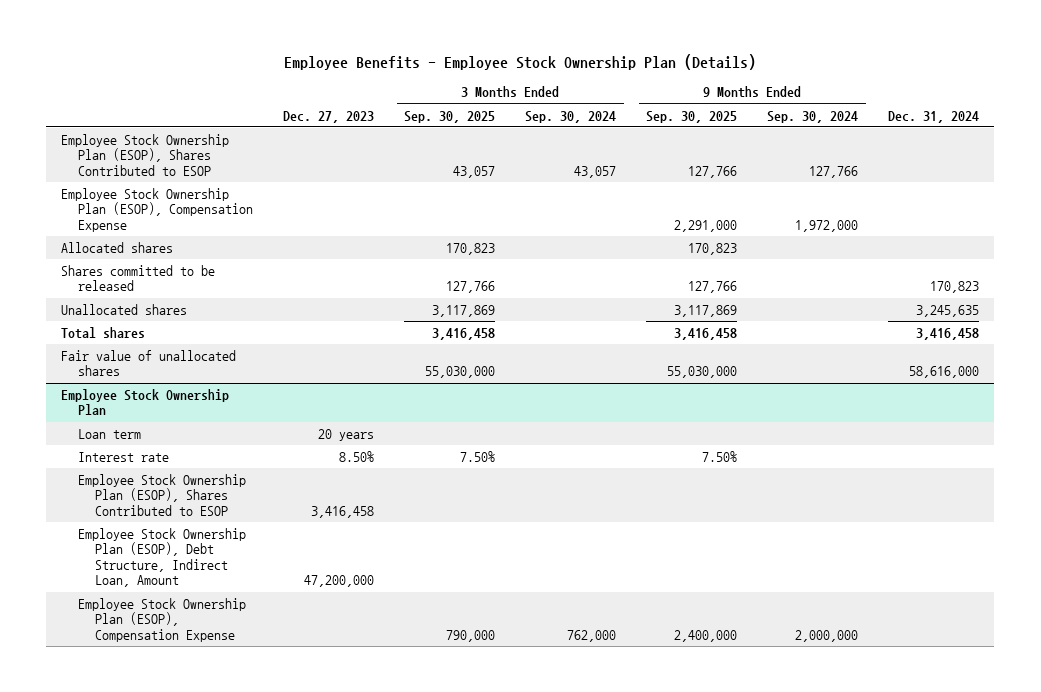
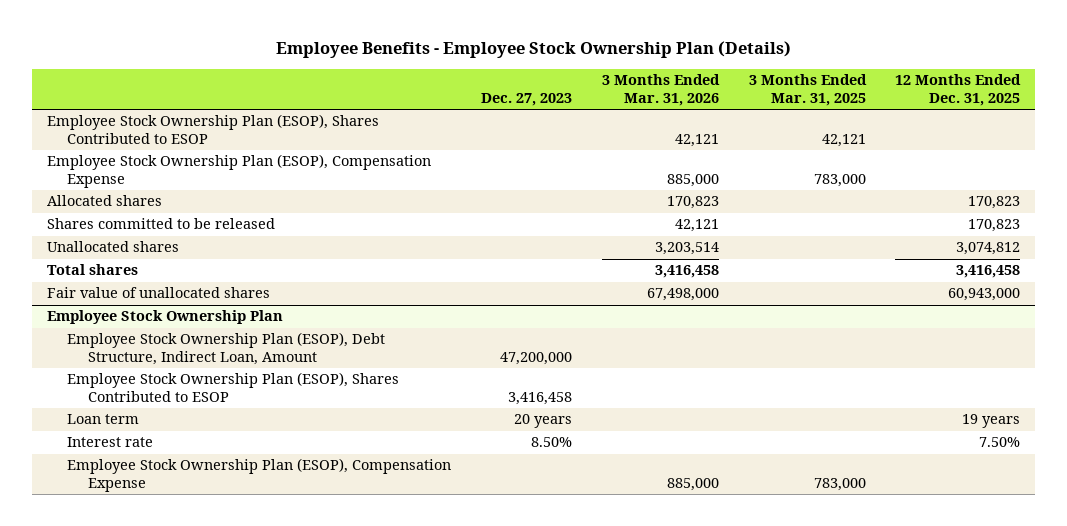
- | Dec. 27, 2023 | 3 Months Ended Sep. 30, 2025 | 3 Months Ended Sep. 30, 2024 | 9 Months Ended Sep. 30, 2025 | 9 Months Ended Sep. 30, 2024 | Dec. 31, 2024
+ | Dec. 27, 2023 | 3 Months Ended Mar. 31, 2026 | 3 Months Ended Mar. 31, 2025 | 12 Months Ended Dec. 31, 2025
@ Employee Stock Ownership Plan
moved up: Employee Stock Ownership Plan (ESOP), Debt Structure, Indirect Loan, Amount | 47,200,000 | | |
moved up: Employee Stock Ownership Plan (ESOP), Shares Contributed to ESOP | 3,416,458 | | |

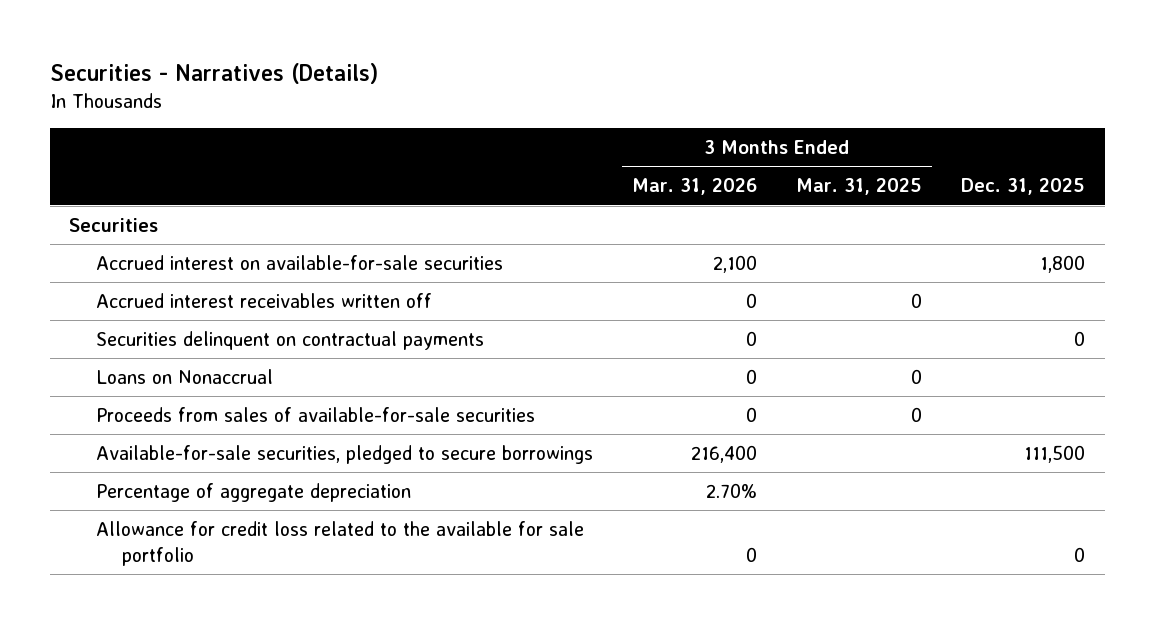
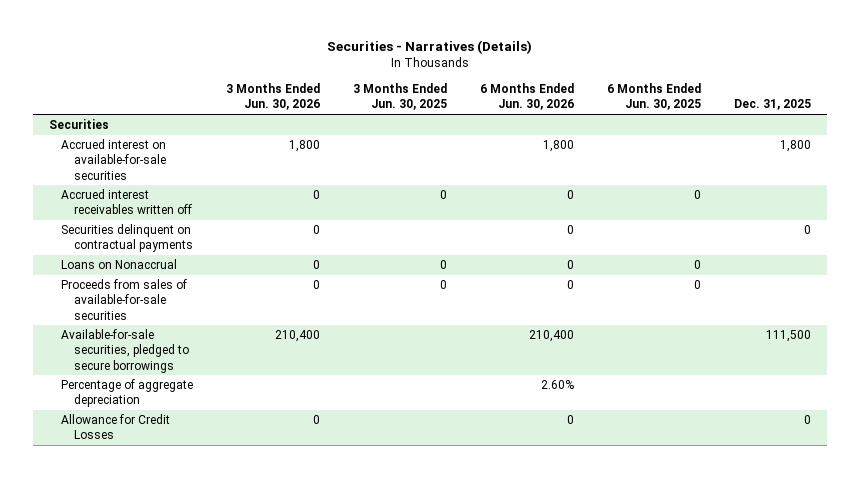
- | 3 Months Ended Mar. 31, 2026 | 3 Months Ended Mar. 31, 2025 | Dec. 31, 2025
+ | 3 Months Ended Jun. 30, 2026 | 3 Months Ended Jun. 30, 2025 | 6 Months Ended Jun. 30, 2026 | 6 Months Ended Jun. 30, 2025 | Dec. 31, 2025
- Allowance for credit loss related to the available for sale portfolio | 0 | | 0
+ Allowance for Credit Losses | 0 | | 0 | | 0

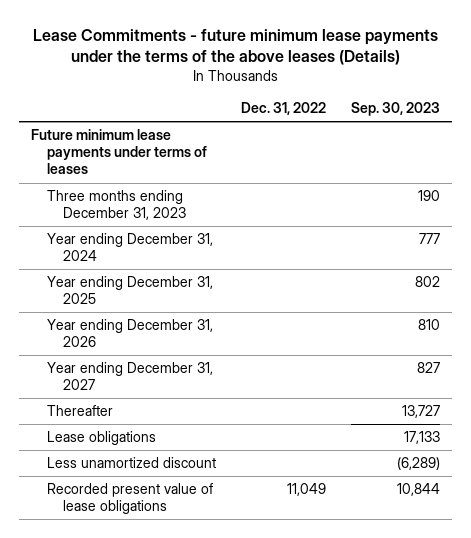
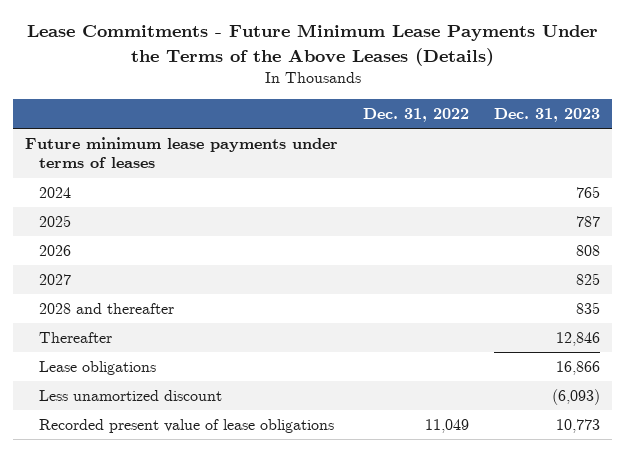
- Lease Commitments - future minimum lease payments under the terms of the above leases (Details)
+ Lease Commitments - Future Minimum Lease Payments Under the Terms of the Above Leases (Details)
- | Dec. 31, 2022 | Sep. 30, 2023
+ | Dec. 31, 2022 | Dec. 31, 2023
- Three months ending December 31, 2023 | | 190
- Year ending December 31, 2024 | | 777
- Year ending December 31, 2025 | | 802
- Year ending December 31, 2026 | | 810
- Year ending December 31, 2027 | | 827
+ 2024 | | 765
+ 2025 | | 787
+ 2026 | | 808
+ 2027 | | 825
+ 2028 and thereafter | | 835

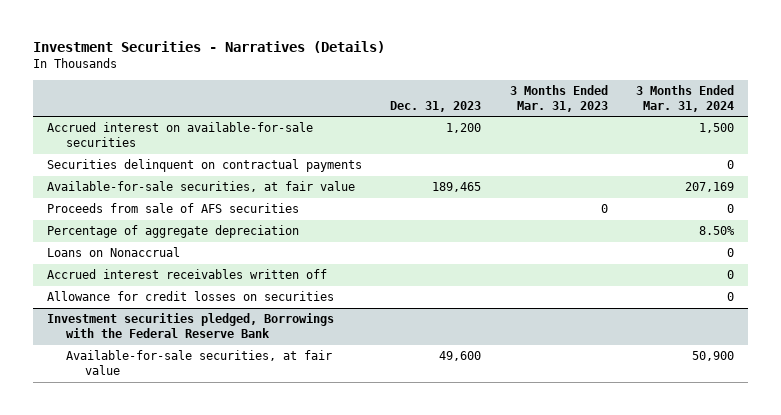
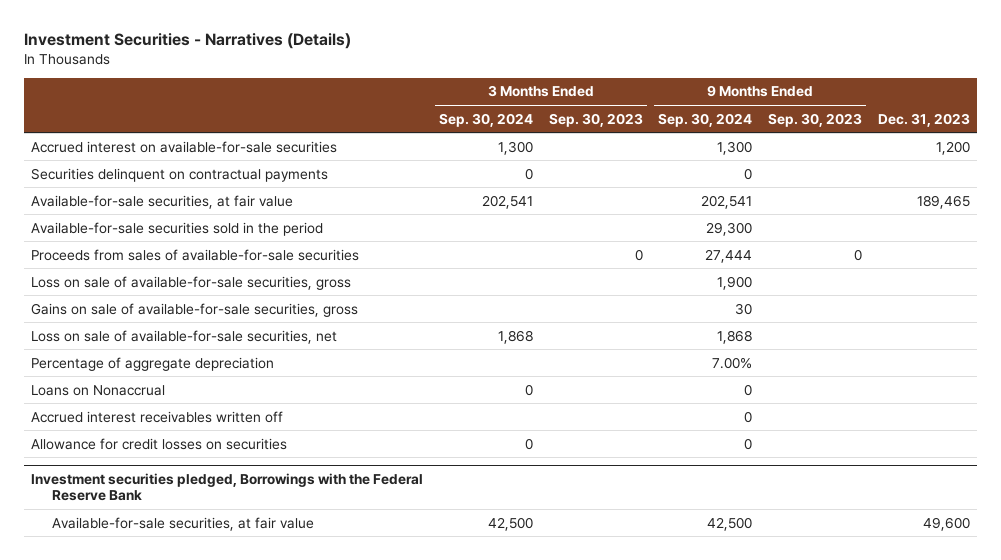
- | Dec. 31, 2023 | 3 Months Ended Mar. 31, 2023 | 3 Months Ended Mar. 31, 2024
+ | 3 Months Ended Sep. 30, 2024 | 3 Months Ended Sep. 30, 2023 | 9 Months Ended Sep. 30, 2024 | 9 Months Ended Sep. 30, 2023 | Dec. 31, 2023
- Proceeds from sale of AFS securities | | 0 | 0
+ Available-for-sale securities sold in the period | | | 29,300 | |
+ Proceeds from sales of available-for-sale securities | | 0 | 27,444 | 0 |
+ Loss on sale of available-for-sale securities, gross | | | 1,900 | |
+ Gains on sale of available-for-sale securities, gross | | | 30 | |
+ Loss on sale of available-for-sale securities, net | 1,868 | | 1,868 | |

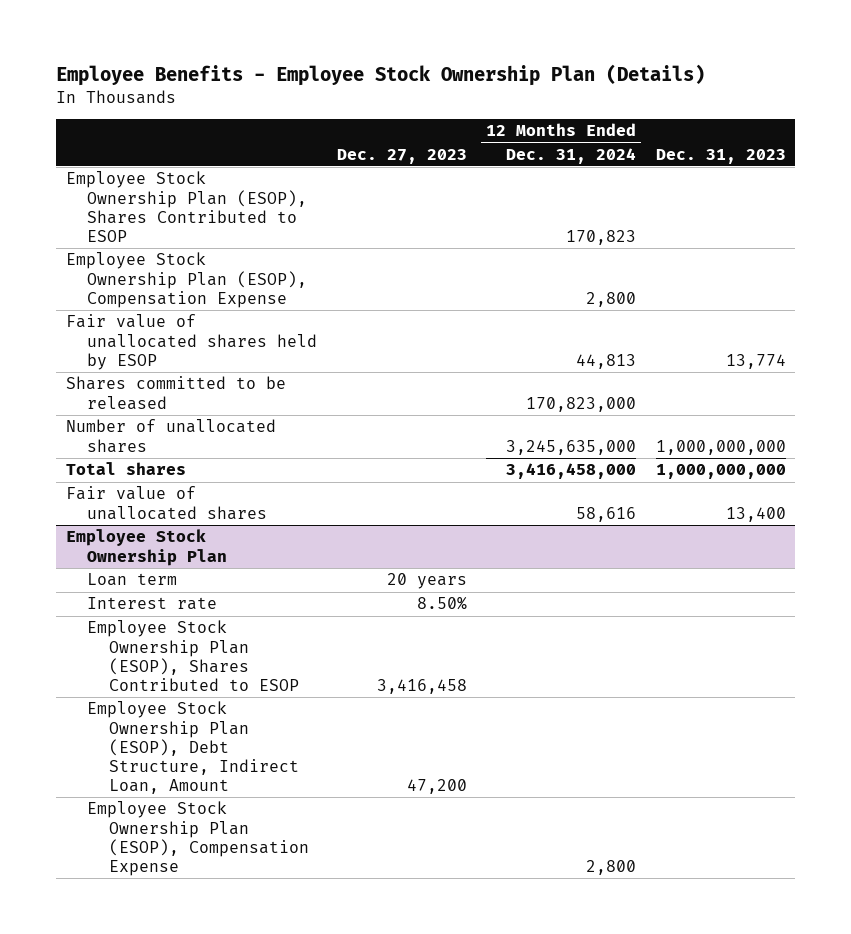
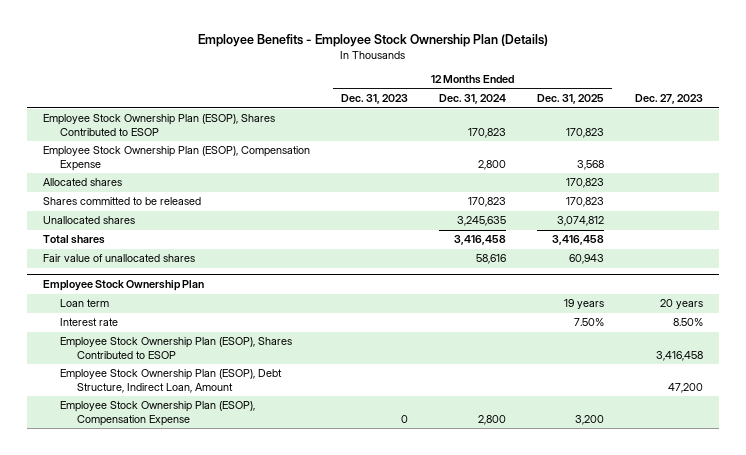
- | Dec. 27, 2023 | 12 Months Ended Dec. 31, 2024 | Dec. 31, 2023
+ | 12 Months Ended Dec. 31, 2023 | 12 Months Ended Dec. 31, 2024 | 12 Months Ended Dec. 31, 2025 | Dec. 27, 2023
- Fair value of unallocated shares held by ESOP | | 44,813 | 13,774
- Shares committed to be released | | 170,823,000 |
- Number of unallocated shares | | 3,245,635,000 | 1,000,000,000
- Total shares | | 3,416,458,000 | 1,000,000,000
+ Allocated shares | | | 170,823 |
+ Shares committed to be released | | 170,823 | 170,823 |
+ Unallocated shares | | 3,245,635 | 3,074,812 |
+ Total shares | | 3,416,458 | 3,416,458 |

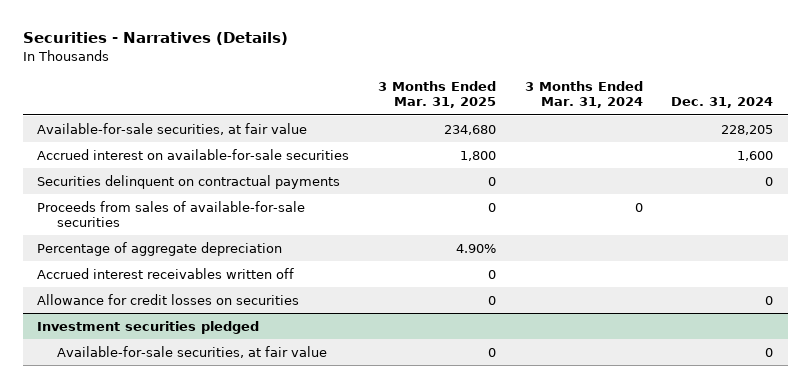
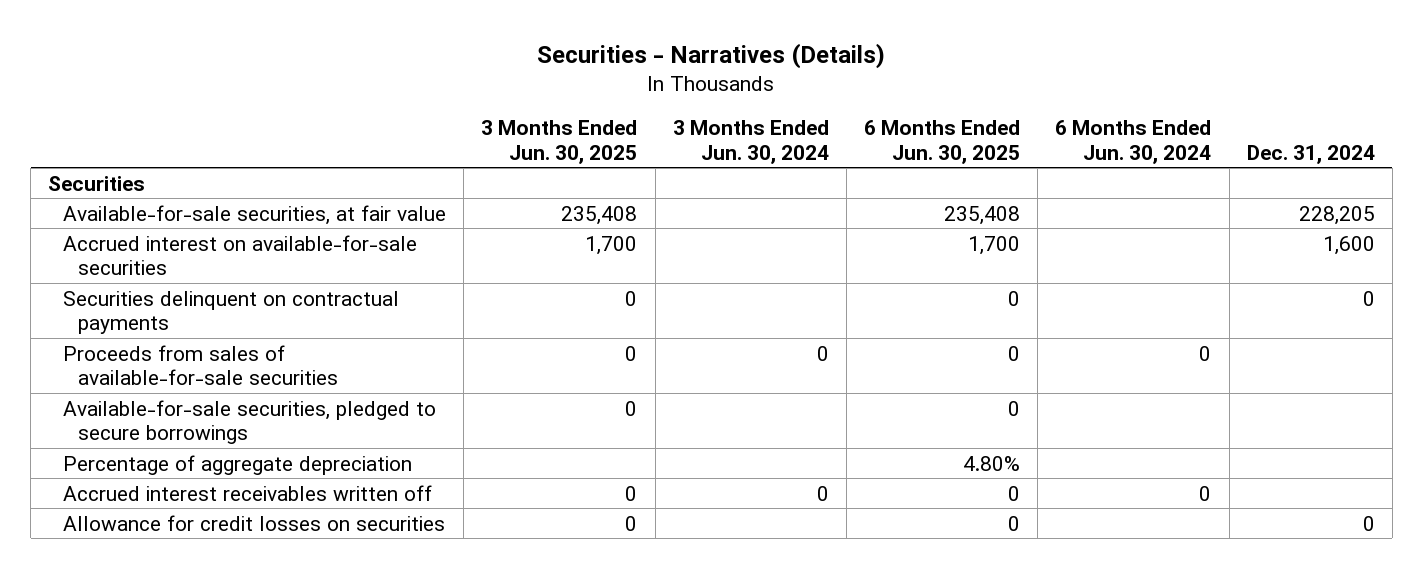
- | 3 Months Ended Mar. 31, 2025 | 3 Months Ended Mar. 31, 2024 | Dec. 31, 2024
+ | 3 Months Ended Jun. 30, 2025 | 3 Months Ended Jun. 30, 2024 | 6 Months Ended Jun. 30, 2025 | 6 Months Ended Jun. 30, 2024 | Dec. 31, 2024
+ Securities
+ Available-for-sale securities, pledged to secure borrowings | 0 | | 0 | |
- Investment securities pledged
- Available-for-sale securities, at fair value | 0 | | 0

